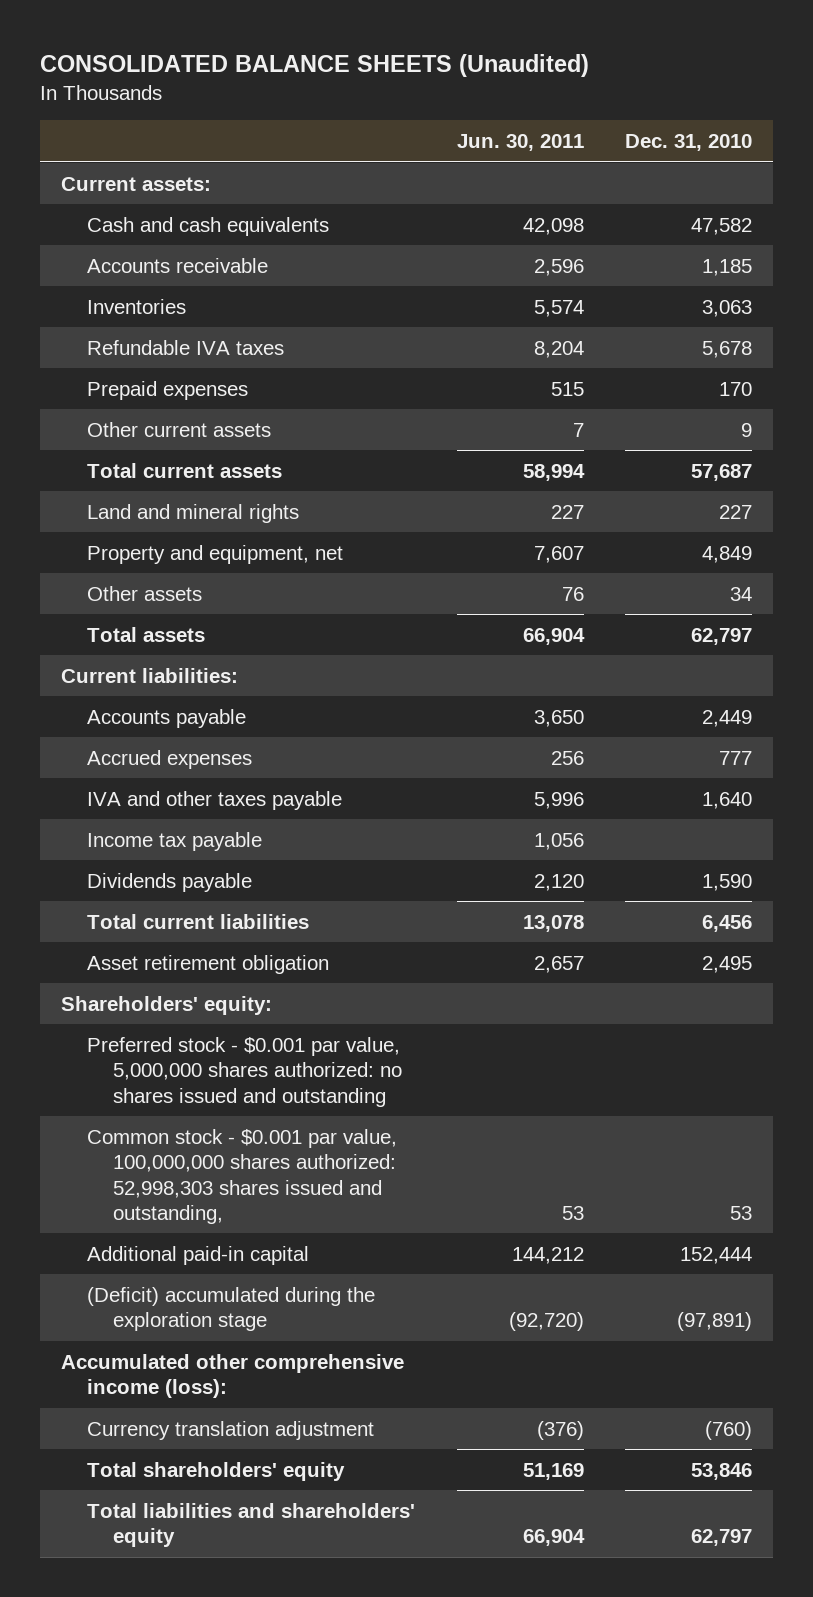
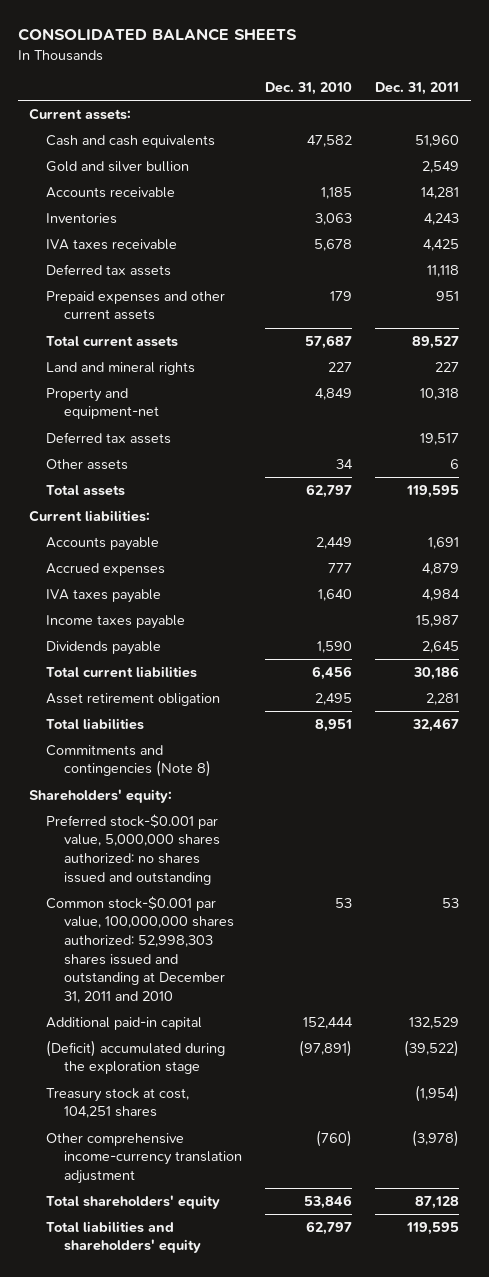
- CONSOLIDATED BALANCE SHEETS (Unaudited)
+ CONSOLIDATED BALANCE SHEETS
- | Jun. 30, 2011 | Dec. 31, 2010
+ | Dec. 31, 2010 | Dec. 31, 2011
+ Gold and silver bullion | | 2,549
- Refundable IVA taxes | 8,204 | 5,678
- Prepaid expenses | 515 | 170
- Other current assets | 7 | 9
+ IVA taxes receivable | 5,678 | 4,425
+ Deferred tax assets | | 11,118
+ Prepaid expenses and other current assets | 179 | 951
- Property and equipment, net | 7,607 | 4,849
+ Property and equipment-net | 4,849 | 10,318
+ Deferred tax assets | | 19,517
- IVA and other taxes payable | 5,996 | 1,640
- Income tax payable | 1,056 |
+ IVA taxes payable | 1,640 | 4,984
+ Income taxes payable | | 15,987
+ Total liabilities | 8,951 | 32,467
+ Commitments and contingencies (Note 8)
- Preferred stock - $0.001 par value, 5,000,000 shares authorized: no shares issued and outstanding
- Common stock - $0.001 par value, 100,000,000 shares authorized: 52,998,303 shares issued and outstanding, | 53 | 53
+ Preferred stock-$0.001 par value, 5,000,000 shares authorized: no shares issued and outstanding
+ Common stock-$0.001 par value, 100,000,000 shares authorized: 52,998,303 shares issued and outstanding at December 31, 2011 and 2010 | 53 | 53
- Accumulated other comprehensive income (loss):
- Currency translation adjustment | (376) | (760)
+ Treasury stock at cost, 104,251 shares | | (1,954)
+ Other comprehensive income-currency translation adjustment | (760) | (3,978)

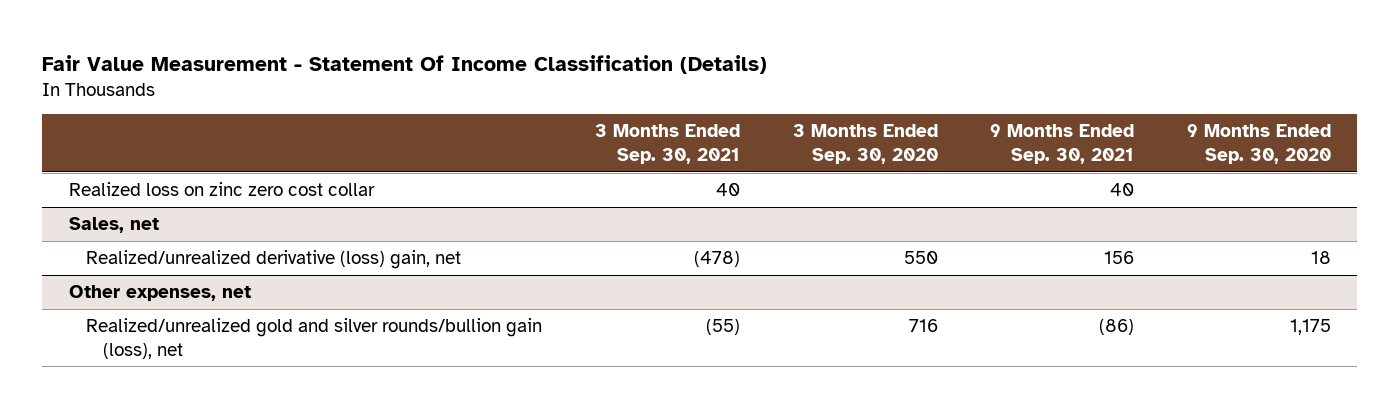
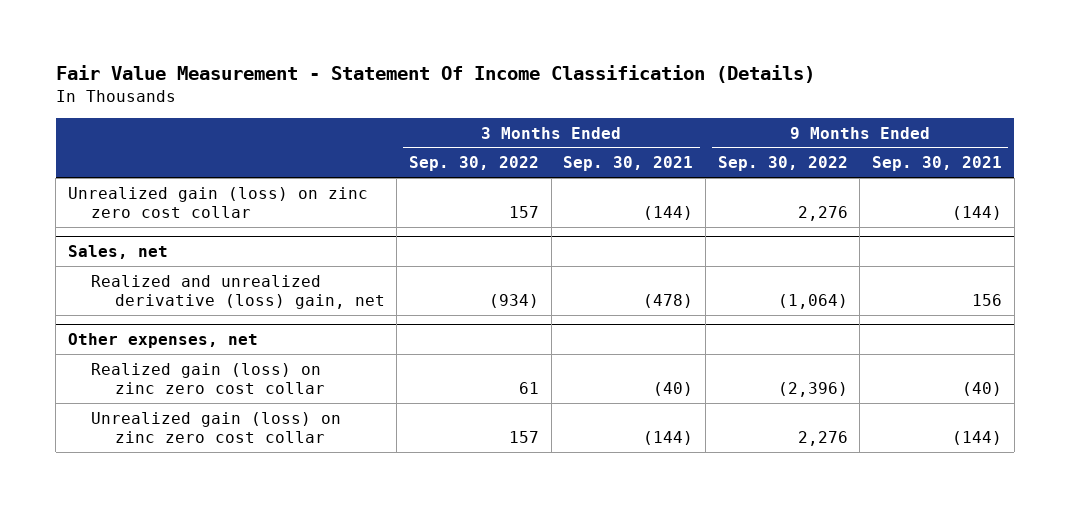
- | 3 Months Ended Sep. 30, 2021 | 3 Months Ended Sep. 30, 2020 | 9 Months Ended Sep. 30, 2021 | 9 Months Ended Sep. 30, 2020
+ | 3 Months Ended Sep. 30, 2022 | 3 Months Ended Sep. 30, 2021 | 9 Months Ended Sep. 30, 2022 | 9 Months Ended Sep. 30, 2021
- Realized loss on zinc zero cost collar | 40 | | 40 |
+ Unrealized gain (loss) on zinc zero cost collar | 157 | (144) | 2,276 | (144)
@ Sales, net
- Realized/unrealized derivative (loss) gain, net | (478) | 550 | 156 | 18
+ Realized and unrealized derivative (loss) gain, net | (934) | (478) | (1,064) | 156
@ Other expenses, net
- Realized/unrealized gold and silver rounds/bullion gain (loss), net | (55) | 716 | (86) | 1,175
+ Realized gain (loss) on zinc zero cost collar | 61 | (40) | (2,396) | (40)
+ Unrealized gain (loss) on zinc zero cost collar | 157 | (144) | 2,276 | (144)

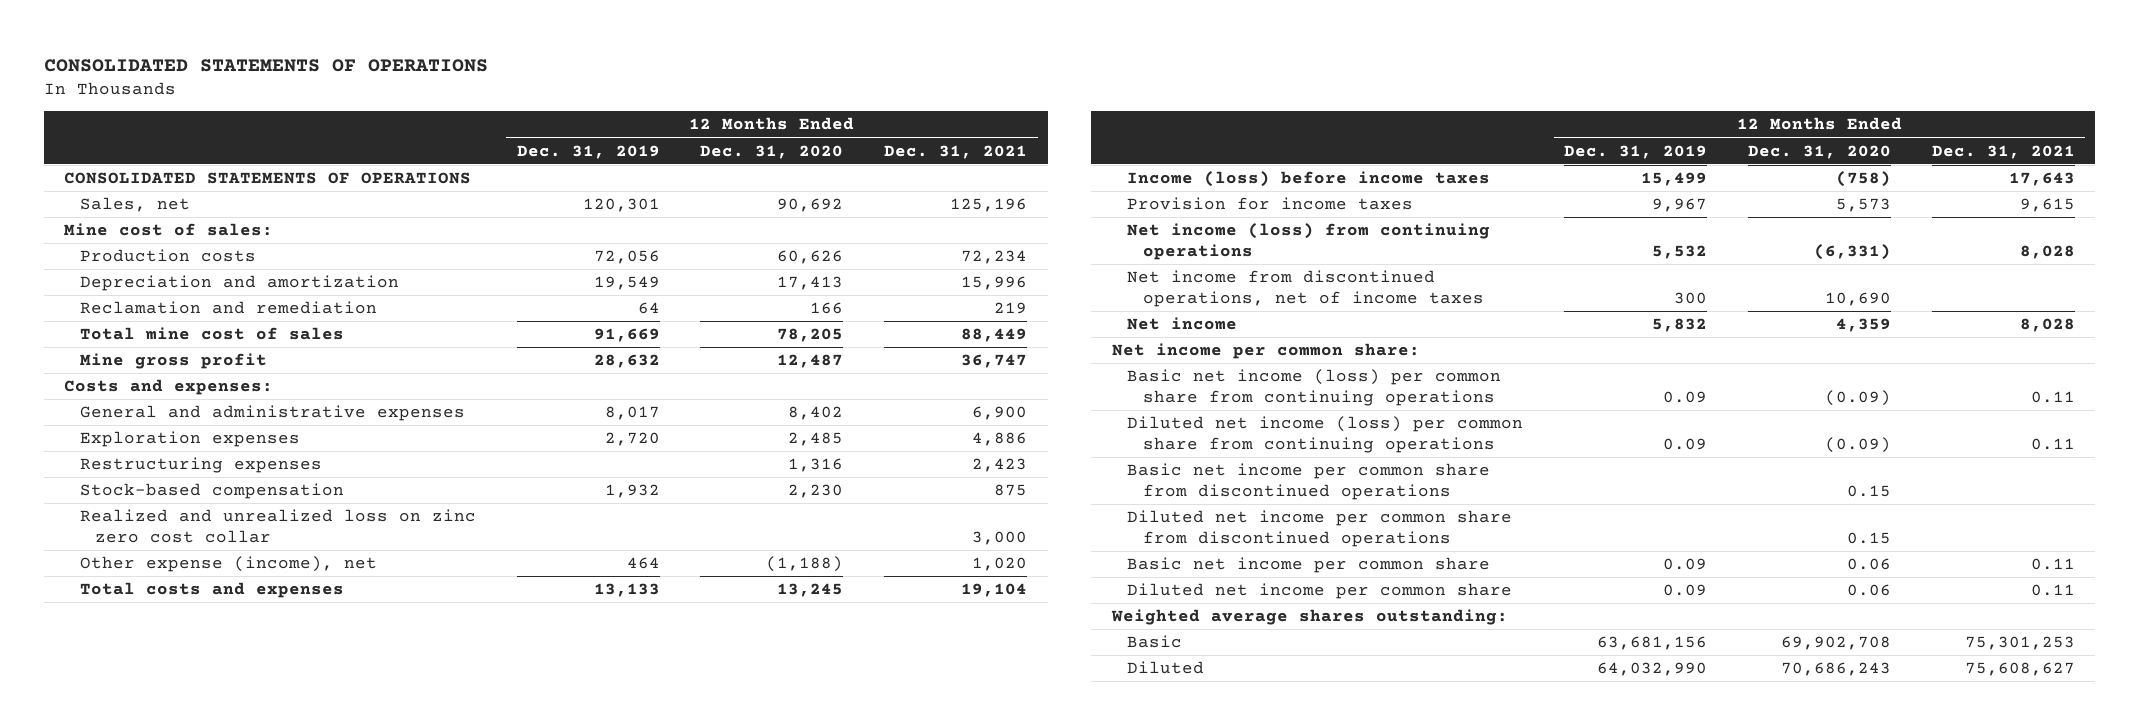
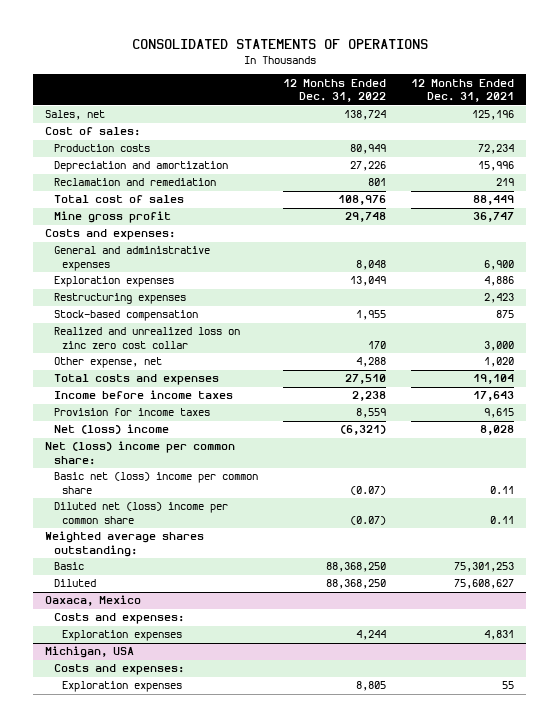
- | 12 Months Ended Dec. 31, 2019 | 12 Months Ended Dec. 31, 2020 | 12 Months Ended Dec. 31, 2021
+ | 12 Months Ended Dec. 31, 2022 | 12 Months Ended Dec. 31, 2021
- CONSOLIDATED STATEMENTS OF OPERATIONS
- Mine cost of sales:
+ Cost of sales:
- Total mine cost of sales | 91,669 | 78,205 | 88,449
+ Total cost of sales | 108,976 | 88,449
- Other expense (income), net | 464 | (1,188) | 1,020
+ Other expense, net | 4,288 | 1,020
- Income (loss) before income taxes | 15,499 | (758) | 17,643
+ Income before income taxes | 2,238 | 17,643
- Net income (loss) from continuing operations | 5,532 | (6,331) | 8,028
- Net income from discontinued operations, net of income taxes | 300 | 10,690 |
- Net income | 5,832 | 4,359 | 8,028
- Net income per common share:
- Basic net income (loss) per common share from continuing operations | 0.09 | (0.09) | 0.11
- Diluted net income (loss) per common share from continuing operations | 0.09 | (0.09) | 0.11
- Basic net income per common share from discontinued operations | | 0.15 |
- Diluted net income per common share from discontinued operations | | 0.15 |
- Basic net income per common share | 0.09 | 0.06 | 0.11
- Diluted net income per common share | 0.09 | 0.06 | 0.11
+ Net (loss) income | (6,321) | 8,028
+ Net (loss) income per common share:
+ Basic net (loss) income per common share | (0.07) | 0.11
+ Diluted net (loss) income per common share | (0.07) | 0.11
+ Oaxaca, Mexico
+ Costs and expenses:
+ Exploration expenses | 4,244 | 4,831
+ Michigan, USA
+ Costs and expenses:
+ Exploration expenses | 8,805 | 55

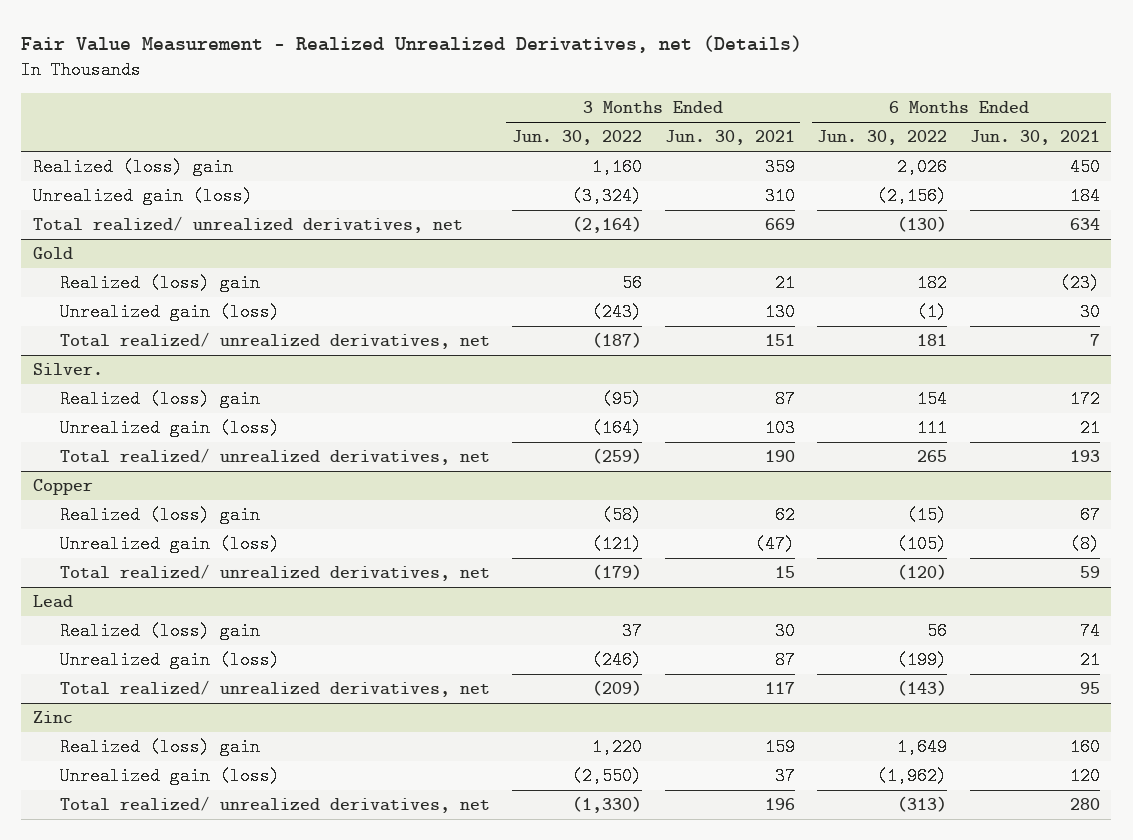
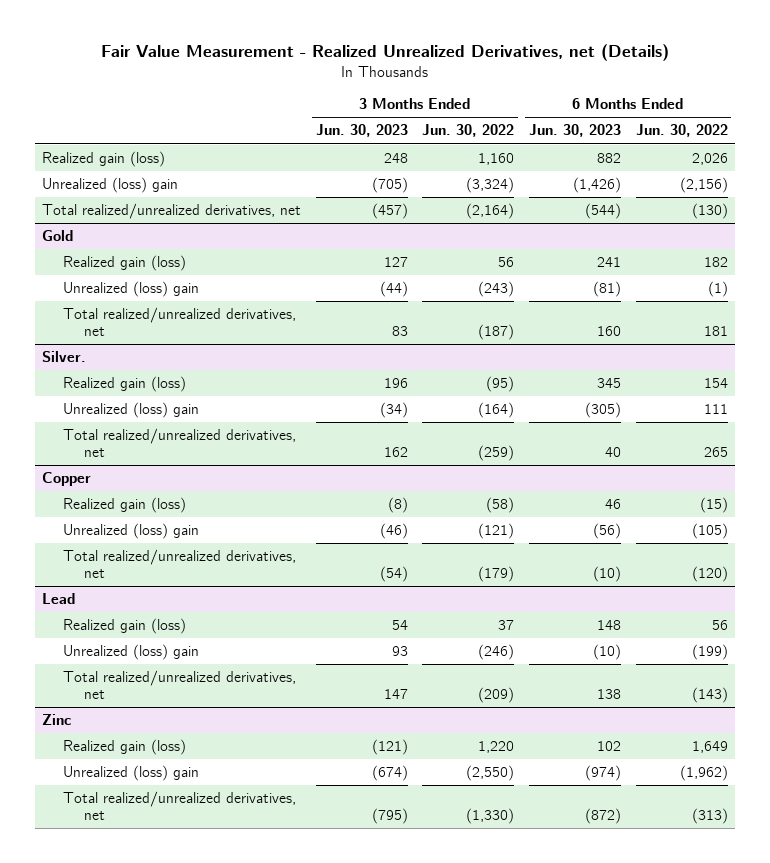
- | 3 Months Ended Jun. 30, 2022 | 3 Months Ended Jun. 30, 2021 | 6 Months Ended Jun. 30, 2022 | 6 Months Ended Jun. 30, 2021
+ | 3 Months Ended Jun. 30, 2023 | 3 Months Ended Jun. 30, 2022 | 6 Months Ended Jun. 30, 2023 | 6 Months Ended Jun. 30, 2022
- Realized (loss) gain | 1,160 | 359 | 2,026 | 450
- Unrealized gain (loss) | (3,324) | 310 | (2,156) | 184
- Total realized/ unrealized derivatives, net | (2,164) | 669 | (130) | 634
+ Realized gain (loss) | 248 | 1,160 | 882 | 2,026
+ Unrealized (loss) gain | (705) | (3,324) | (1,426) | (2,156)
+ Total realized/unrealized derivatives, net | (457) | (2,164) | (544) | (130)
@ Gold
- Realized (loss) gain | 56 | 21 | 182 | (23)
- Unrealized gain (loss) | (243) | 130 | (1) | 30
- Total realized/ unrealized derivatives, net | (187) | 151 | 181 | 7
+ Realized gain (loss) | 127 | 56 | 241 | 182
+ Unrealized (loss) gain | (44) | (243) | (81) | (1)
+ Total realized/unrealized derivatives, net | 83 | (187) | 160 | 181
@ Silver.
- Realized (loss) gain | (95) | 87 | 154 | 172
- Unrealized gain (loss) | (164) | 103 | 111 | 21
- Total realized/ unrealized derivatives, net | (259) | 190 | 265 | 193
+ Realized gain (loss) | 196 | (95) | 345 | 154
+ Unrealized (loss) gain | (34) | (164) | (305) | 111
+ Total realized/unrealized derivatives, net | 162 | (259) | 40 | 265
@ Copper
- Realized (loss) gain | (58) | 62 | (15) | 67
- Unrealized gain (loss) | (121) | (47) | (105) | (8)
- Total realized/ unrealized derivatives, net | (179) | 15 | (120) | 59
+ Realized gain (loss) | (8) | (58) | 46 | (15)
+ Unrealized (loss) gain | (46) | (121) | (56) | (105)
+ Total realized/unrealized derivatives, net | (54) | (179) | (10) | (120)
@ Lead
- Realized (loss) gain | 37 | 30 | 56 | 74
- Unrealized gain (loss) | (246) | 87 | (199) | 21
- Total realized/ unrealized derivatives, net | (209) | 117 | (143) | 95
+ Realized gain (loss) | 54 | 37 | 148 | 56
+ Unrealized (loss) gain | 93 | (246) | (10) | (199)
+ Total realized/unrealized derivatives, net | 147 | (209) | 138 | (143)
@ Zinc
- Realized (loss) gain | 1,220 | 159 | 1,649 | 160
- Unrealized gain (loss) | (2,550) | 37 | (1,962) | 120
- Total realized/ unrealized derivatives, net | (1,330) | 196 | (313) | 280
+ Realized gain (loss) | (121) | 1,220 | 102 | 1,649
+ Unrealized (loss) gain | (674) | (2,550) | (974) | (1,962)
+ Total realized/unrealized derivatives, net | (795) | (1,330) | (872) | (313)

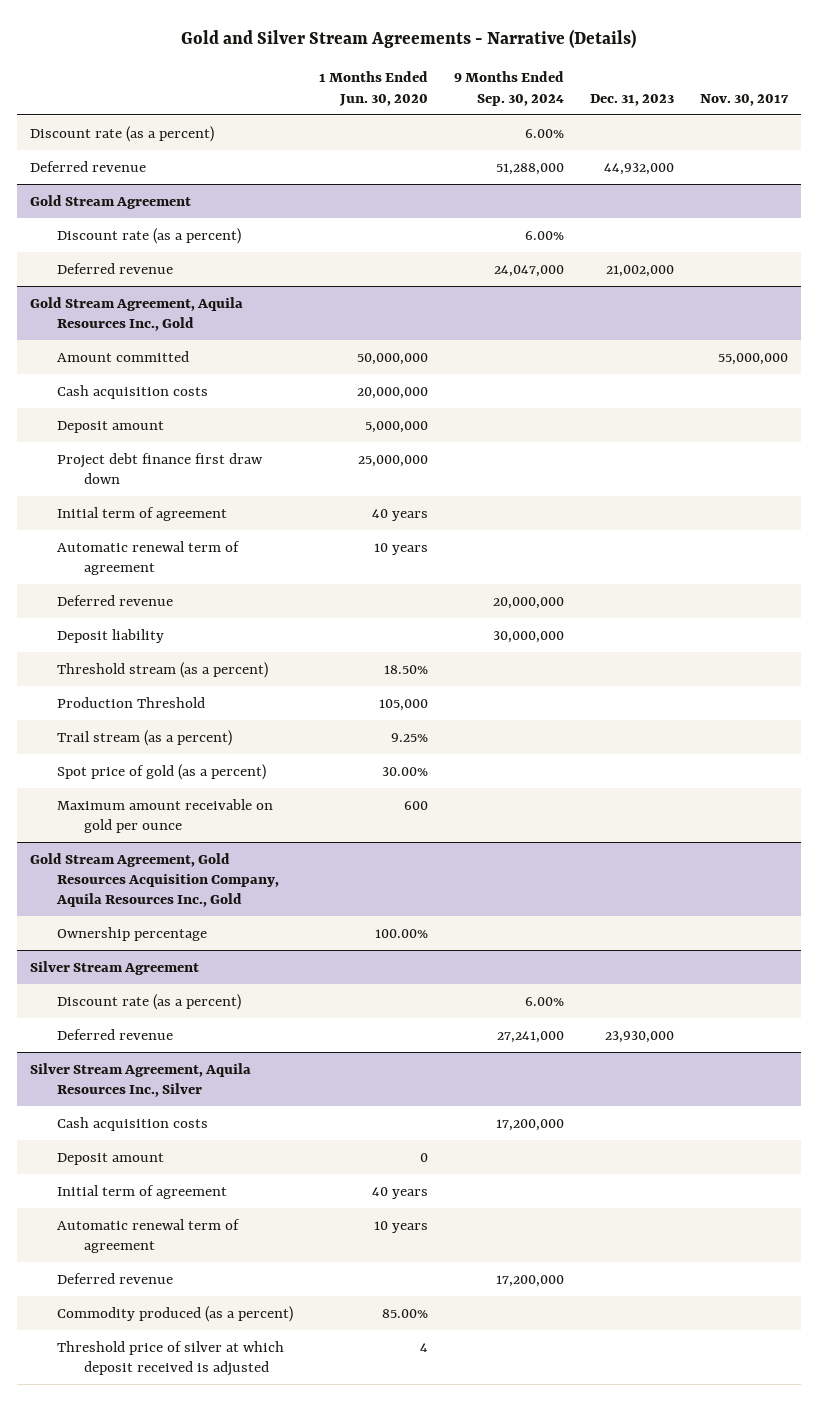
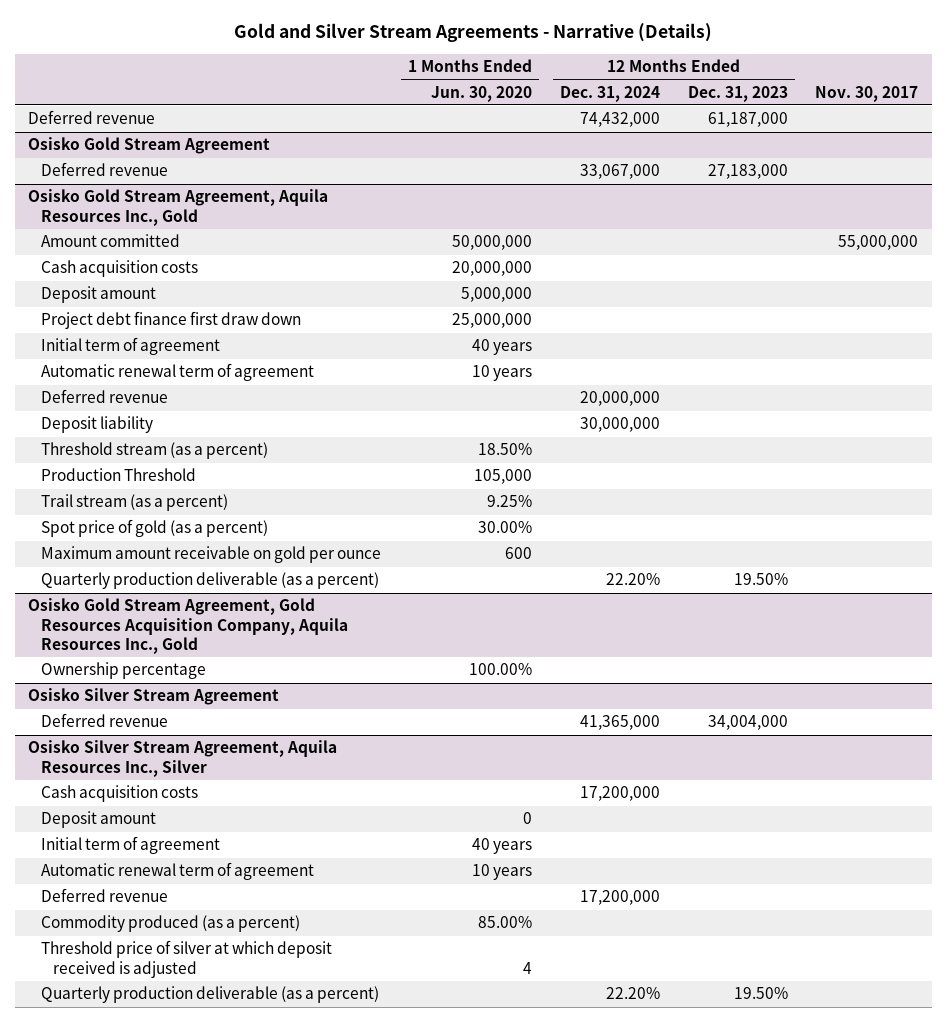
- | 1 Months Ended Jun. 30, 2020 | 9 Months Ended Sep. 30, 2024 | Dec. 31, 2023 | Nov. 30, 2017
+ | 1 Months Ended Jun. 30, 2020 | 12 Months Ended Dec. 31, 2024 | 12 Months Ended Dec. 31, 2023 | Nov. 30, 2017
- Discount rate (as a percent) | | 6.00% | |
- Gold Stream Agreement
- Discount rate (as a percent) | | 6.00% | |
+ Osisko Gold Stream Agreement
- Gold Stream Agreement, Aquila Resources Inc., Gold
+ Osisko Gold Stream Agreement, Aquila Resources Inc., Gold
- Gold Stream Agreement, Gold Resources Acquisition Company, Aquila Resources Inc., Gold
+ Quarterly production deliverable (as a percent) | | 22.20% | 19.50% |
+ Osisko Gold Stream Agreement, Gold Resources Acquisition Company, Aquila Resources Inc., Gold
- Silver Stream Agreement
- Discount rate (as a percent) | | 6.00% | |
+ Osisko Silver Stream Agreement
- Silver Stream Agreement, Aquila Resources Inc., Silver
+ Osisko Silver Stream Agreement, Aquila Resources Inc., Silver
+ Quarterly production deliverable (as a percent) | | 22.20% | 19.50% |

